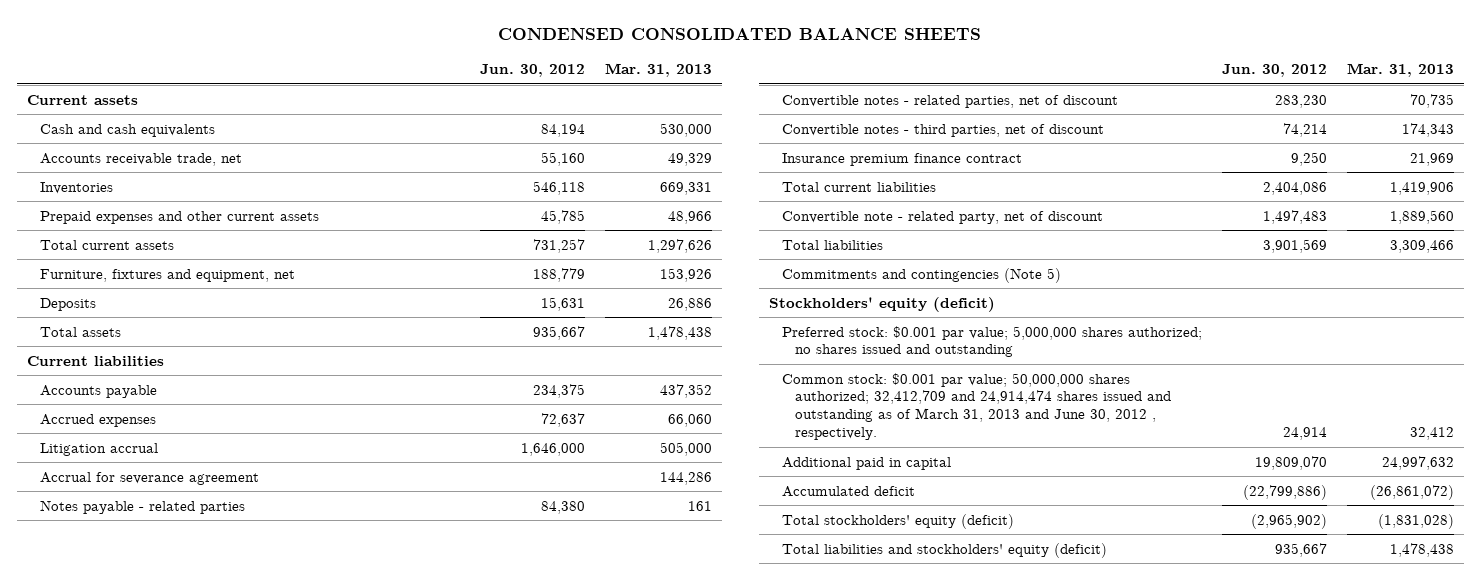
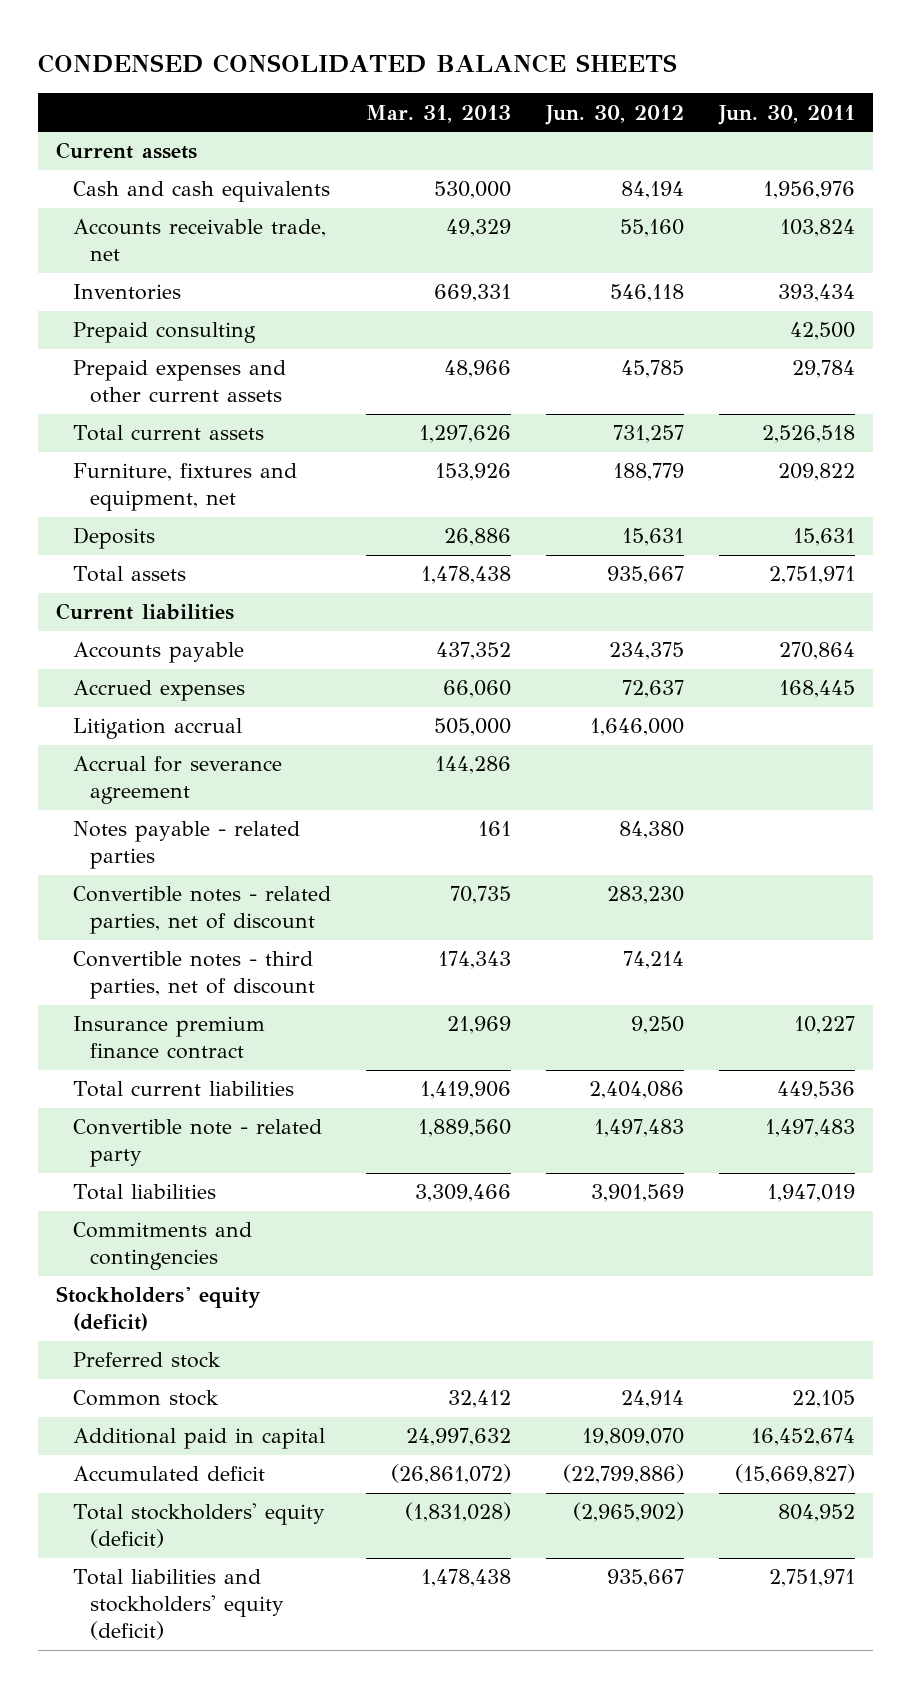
- | Jun. 30, 2012 | Mar. 31, 2013
+ | Mar. 31, 2013 | Jun. 30, 2012 | Jun. 30, 2011
+ Prepaid consulting | | | 42,500
- Convertible note - related party, net of discount | 1,497,483 | 1,889,560
+ Convertible note - related party | 1,889,560 | 1,497,483 | 1,497,483
- Commitments and contingencies (Note 5)
+ Commitments and contingencies
- Preferred stock: $0.001 par value; 5,000,000 shares authorized; no shares issued and outstanding
- Common stock: $0.001 par value; 50,000,000 shares authorized; 32,412,709 and 24,914,474 shares issued and outstanding as of March 31, 2013 and June 30, 2012 , respectively. | 24,914 | 32,412
+ Preferred stock
+ Common stock | 32,412 | 24,914 | 22,105

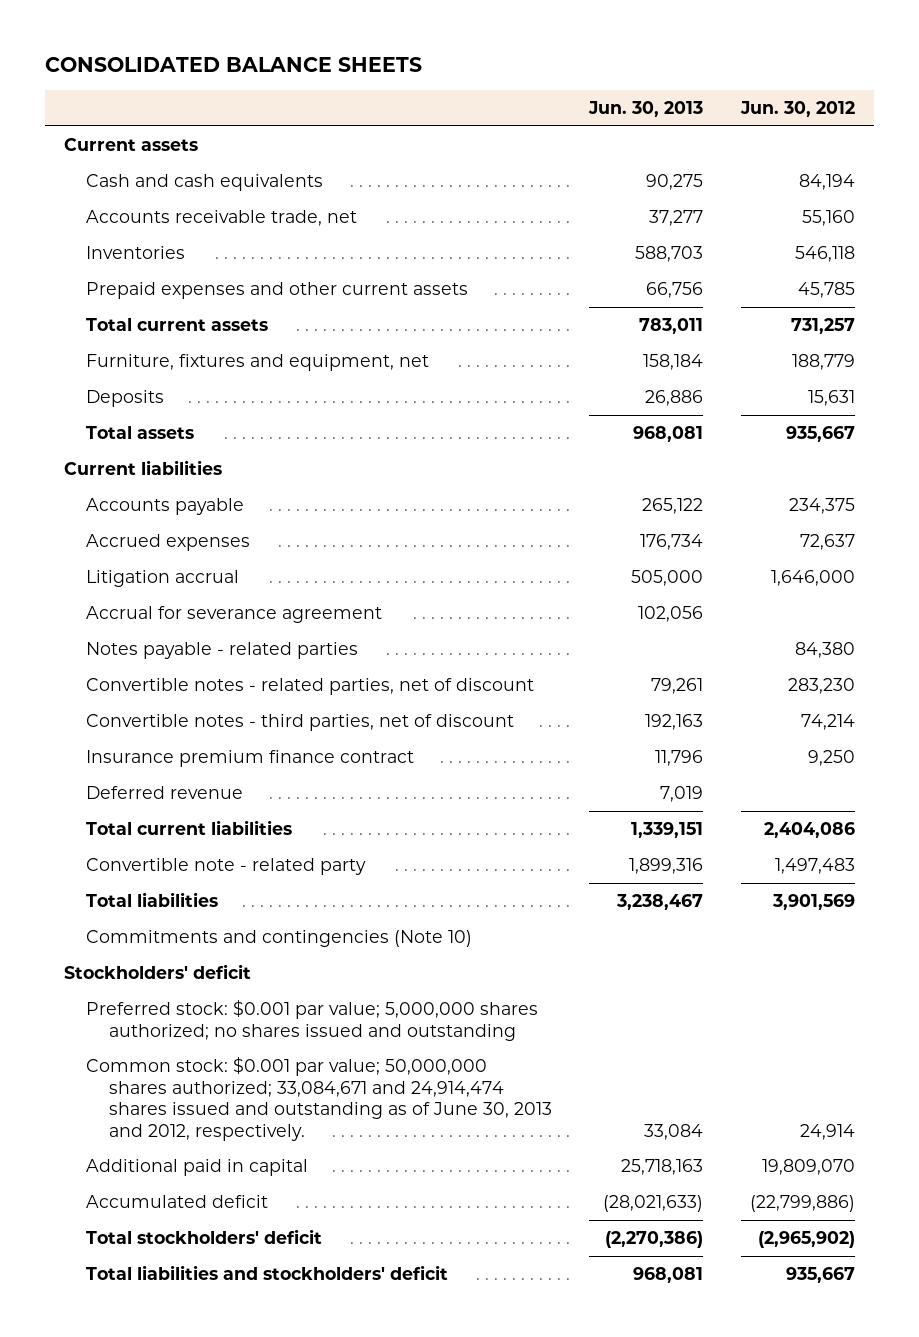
- CONDENSED CONSOLIDATED BALANCE SHEETS
+ CONSOLIDATED BALANCE SHEETS
- | Mar. 31, 2013 | Jun. 30, 2012 | Jun. 30, 2011
+ | Jun. 30, 2013 | Jun. 30, 2012
- Prepaid consulting | | | 42,500
+ Deferred revenue | 7,019 |
- Commitments and contingencies
- Stockholders' equity (deficit)
- Preferred stock
- Common stock | 32,412 | 24,914 | 22,105
+ Commitments and contingencies (Note 10)
+ Stockholders' deficit
+ Preferred stock: $0.001 par value; 5,000,000 shares authorized; no shares issued and outstanding
+ Common stock: $0.001 par value; 50,000,000 shares authorized; 33,084,671 and 24,914,474 shares issued and outstanding as of June 30, 2013 and 2012, respectively. | 33,084 | 24,914
- Total stockholders' equity (deficit) | (1,831,028) | (2,965,902) | 804,952
- Total liabilities and stockholders' equity (deficit) | 1,478,438 | 935,667 | 2,751,971
+ Total stockholders' deficit | (2,270,386) | (2,965,902)
+ Total liabilities and stockholders' deficit | 968,081 | 935,667

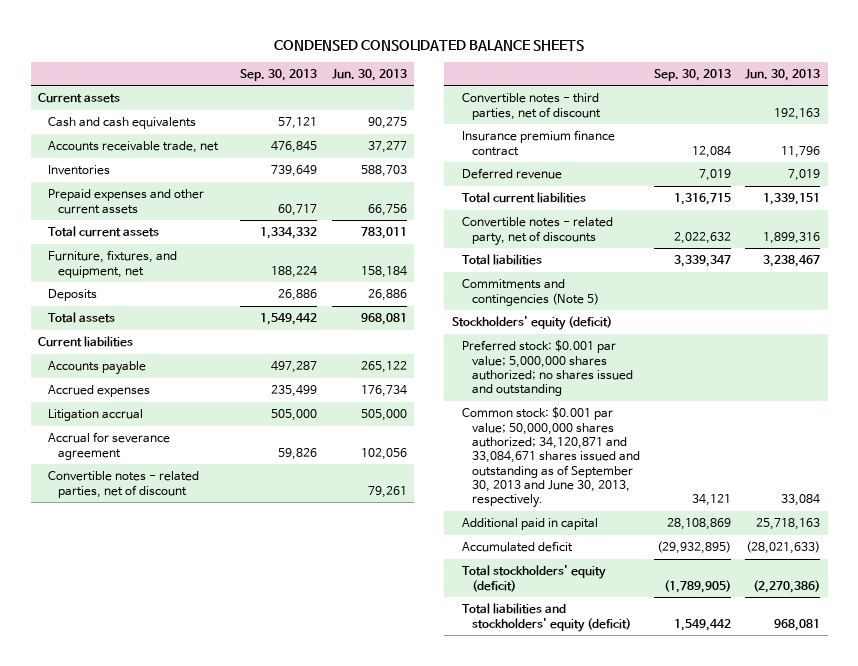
- CONSOLIDATED BALANCE SHEETS
+ CONDENSED CONSOLIDATED BALANCE SHEETS
- | Jun. 30, 2013 | Jun. 30, 2012
+ | Sep. 30, 2013 | Jun. 30, 2013
- Furniture, fixtures and equipment, net | 158,184 | 188,779
+ Furniture, fixtures, and equipment, net | 188,224 | 158,184
- Notes payable - related parties | | 84,380
- Convertible note - related party | 1,899,316 | 1,497,483
+ Convertible notes - related party, net of discounts | 2,022,632 | 1,899,316
- Commitments and contingencies (Note 10)
- Stockholders' deficit
+ Commitments and contingencies (Note 5)
+ Stockholders' equity (deficit)
- Common stock: $0.001 par value; 50,000,000 shares authorized; 33,084,671 and 24,914,474 shares issued and outstanding as of June 30, 2013 and 2012, respectively. | 33,084 | 24,914
+ Common stock: $0.001 par value; 50,000,000 shares authorized; 34,120,871 and 33,084,671 shares issued and outstanding as of September 30, 2013 and June 30, 2013, respectively. | 34,121 | 33,084
- Total stockholders' deficit | (2,270,386) | (2,965,902)
- Total liabilities and stockholders' deficit | 968,081 | 935,667
+ Total stockholders' equity (deficit) | (1,789,905) | (2,270,386)
+ Total liabilities and stockholders' equity (deficit) | 1,549,442 | 968,081

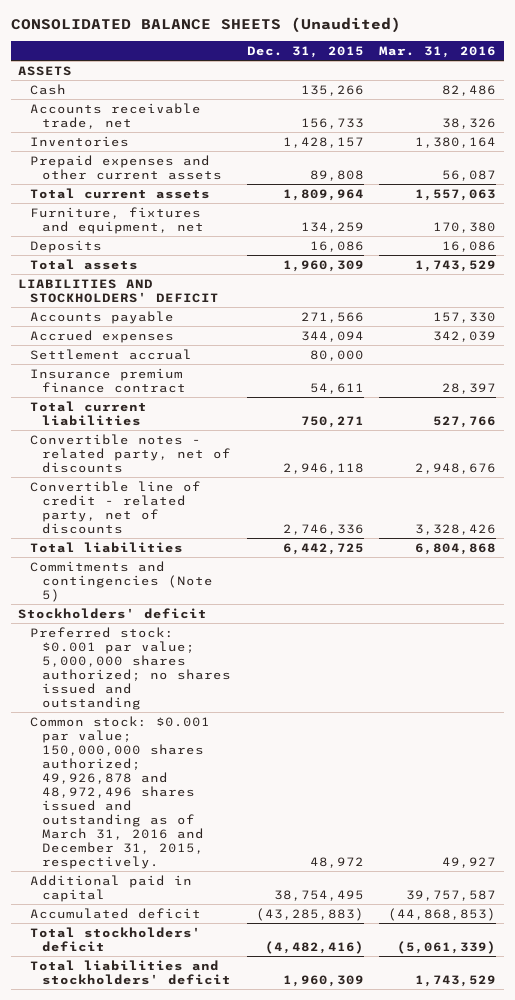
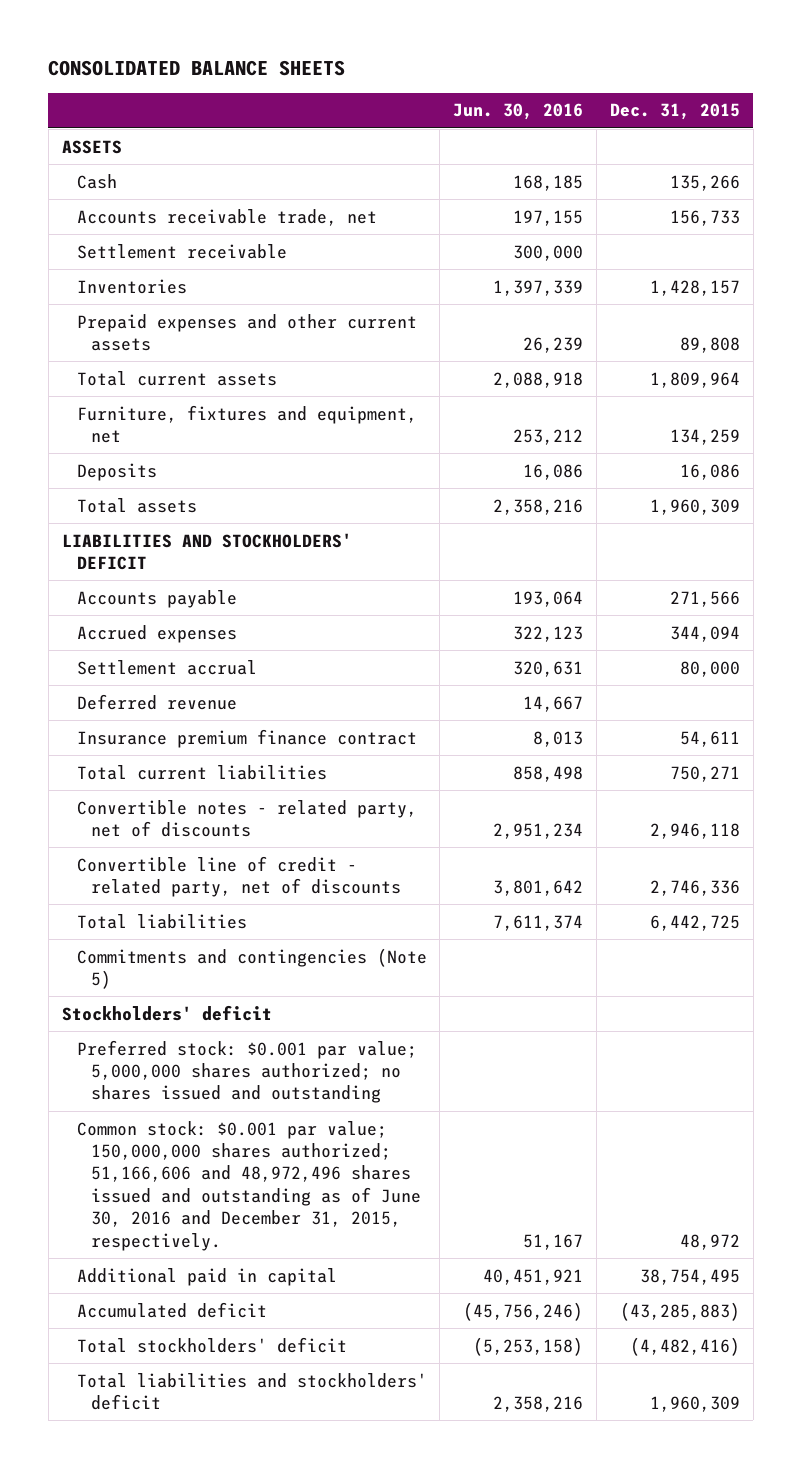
- CONSOLIDATED BALANCE SHEETS (Unaudited)
+ CONSOLIDATED BALANCE SHEETS
- | Dec. 31, 2015 | Mar. 31, 2016
+ | Jun. 30, 2016 | Dec. 31, 2015
+ Settlement receivable | 300,000 |
+ Deferred revenue | 14,667 |
- Common stock: $0.001 par value; 150,000,000 shares authorized; 49,926,878 and 48,972,496 shares issued and outstanding as of March 31, 2016 and December 31, 2015, respectively. | 48,972 | 49,927
+ Common stock: $0.001 par value; 150,000,000 shares authorized; 51,166,606 and 48,972,496 shares issued and outstanding as of June 30, 2016 and December 31, 2015, respectively. | 51,167 | 48,972

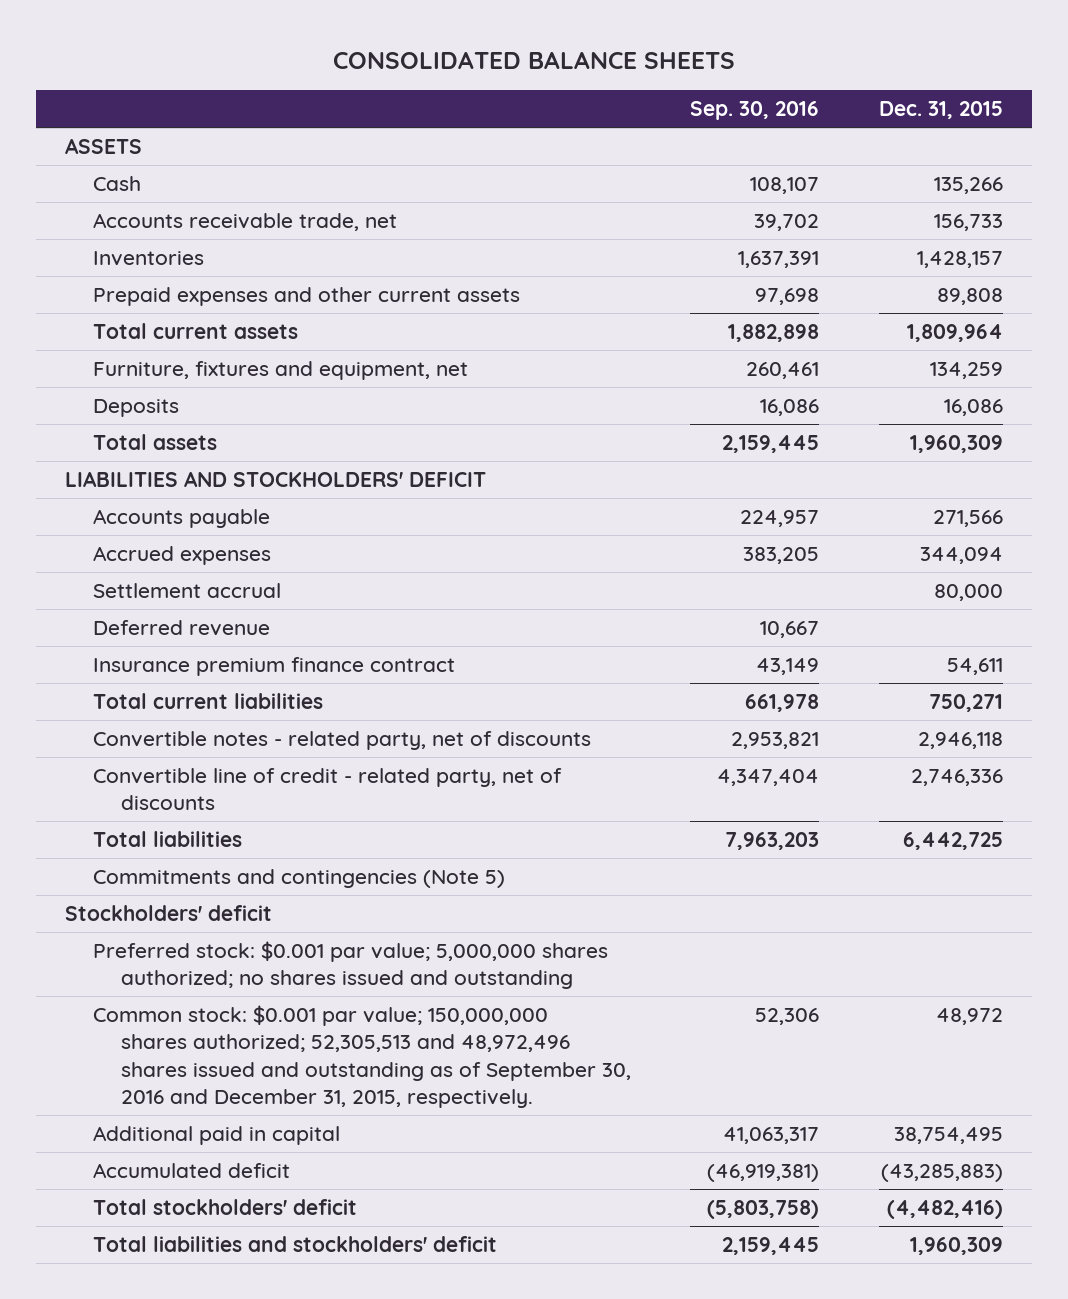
- | Jun. 30, 2016 | Dec. 31, 2015
+ | Sep. 30, 2016 | Dec. 31, 2015
- Settlement receivable | 300,000 |
- Common stock: $0.001 par value; 150,000,000 shares authorized; 51,166,606 and 48,972,496 shares issued and outstanding as of June 30, 2016 and December 31, 2015, respectively. | 51,167 | 48,972
+ Common stock: $0.001 par value; 150,000,000 shares authorized; 52,305,513 and 48,972,496 shares issued and outstanding as of September 30, 2016 and December 31, 2015, respectively. | 52,306 | 48,972

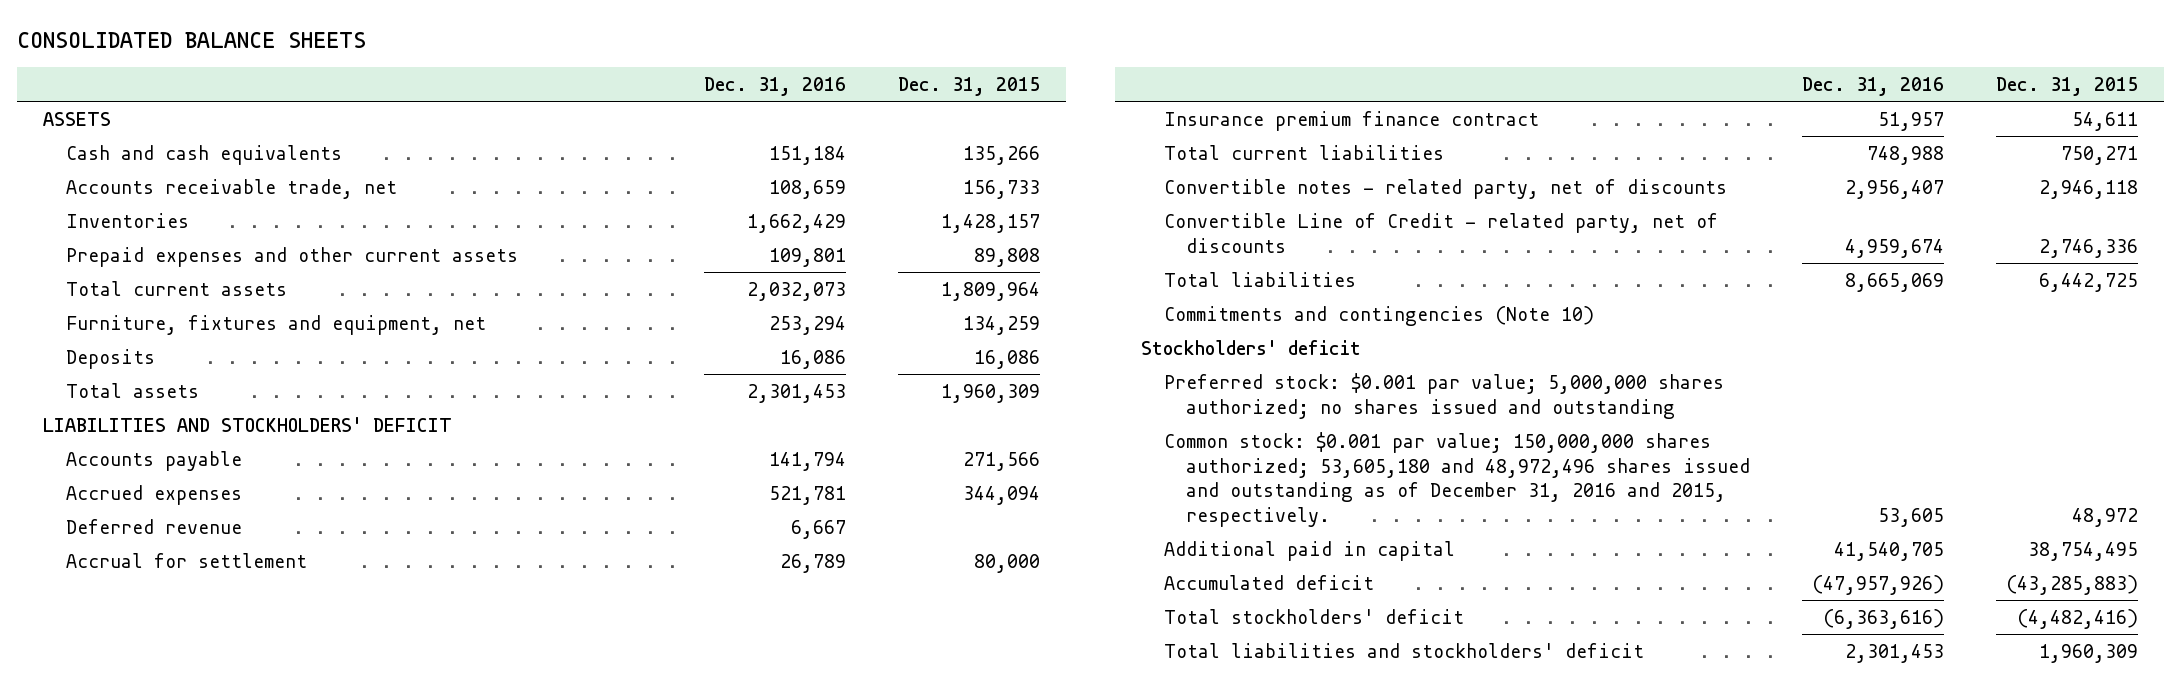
- | Sep. 30, 2016 | Dec. 31, 2015
+ | Dec. 31, 2016 | Dec. 31, 2015
- Cash | 108,107 | 135,266
+ Cash and cash equivalents | 151,184 | 135,266
- Settlement accrual | | 80,000
+ Accrual for settlement | 26,789 | 80,000
- Convertible line of credit - related party, net of discounts | 4,347,404 | 2,746,336
+ Convertible Line of Credit - related party, net of discounts | 4,959,674 | 2,746,336
- Commitments and contingencies (Note 5)
+ Commitments and contingencies (Note 10)
- Common stock: $0.001 par value; 150,000,000 shares authorized; 52,305,513 and 48,972,496 shares issued and outstanding as of September 30, 2016 and December 31, 2015, respectively. | 52,306 | 48,972
+ Common stock: $0.001 par value; 150,000,000 shares authorized; 53,605,180 and 48,972,496 shares issued and outstanding as of December 31, 2016 and 2015, respectively. | 53,605 | 48,972

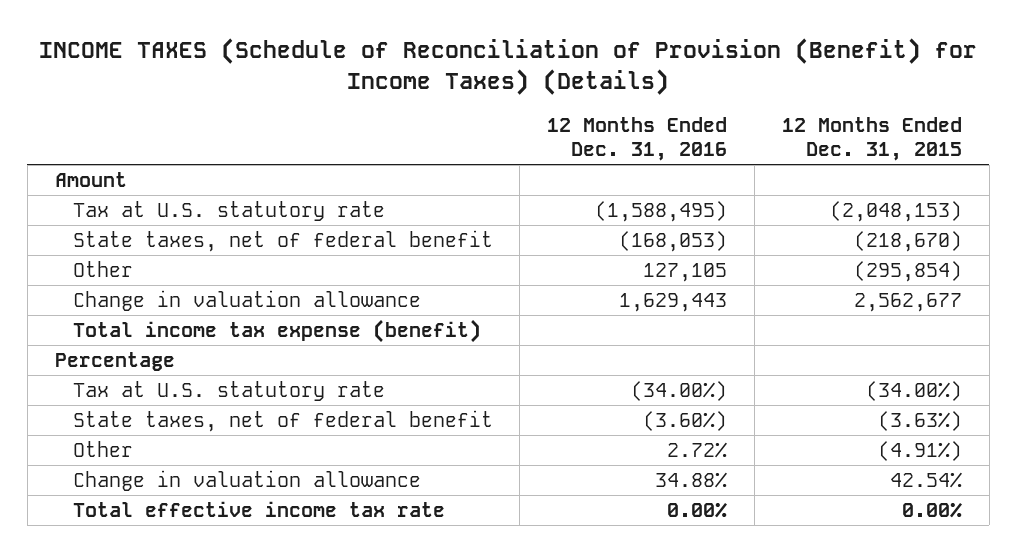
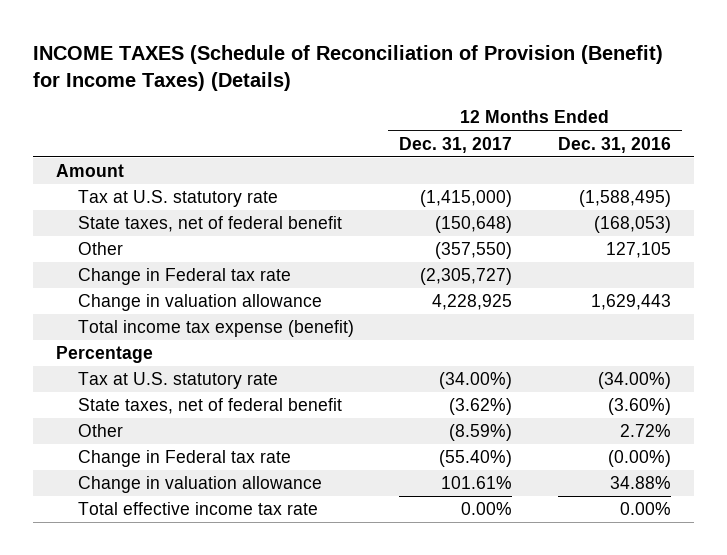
- | 12 Months Ended Dec. 31, 2016 | 12 Months Ended Dec. 31, 2015
+ | 12 Months Ended Dec. 31, 2017 | 12 Months Ended Dec. 31, 2016
+ Change in Federal tax rate | (2,305,727) |
+ Change in Federal tax rate | (55.40%) | (0.00%)

